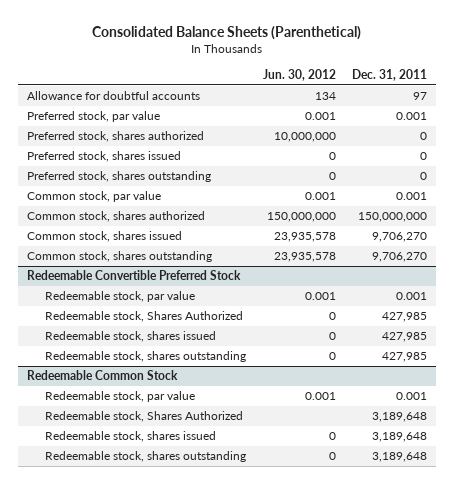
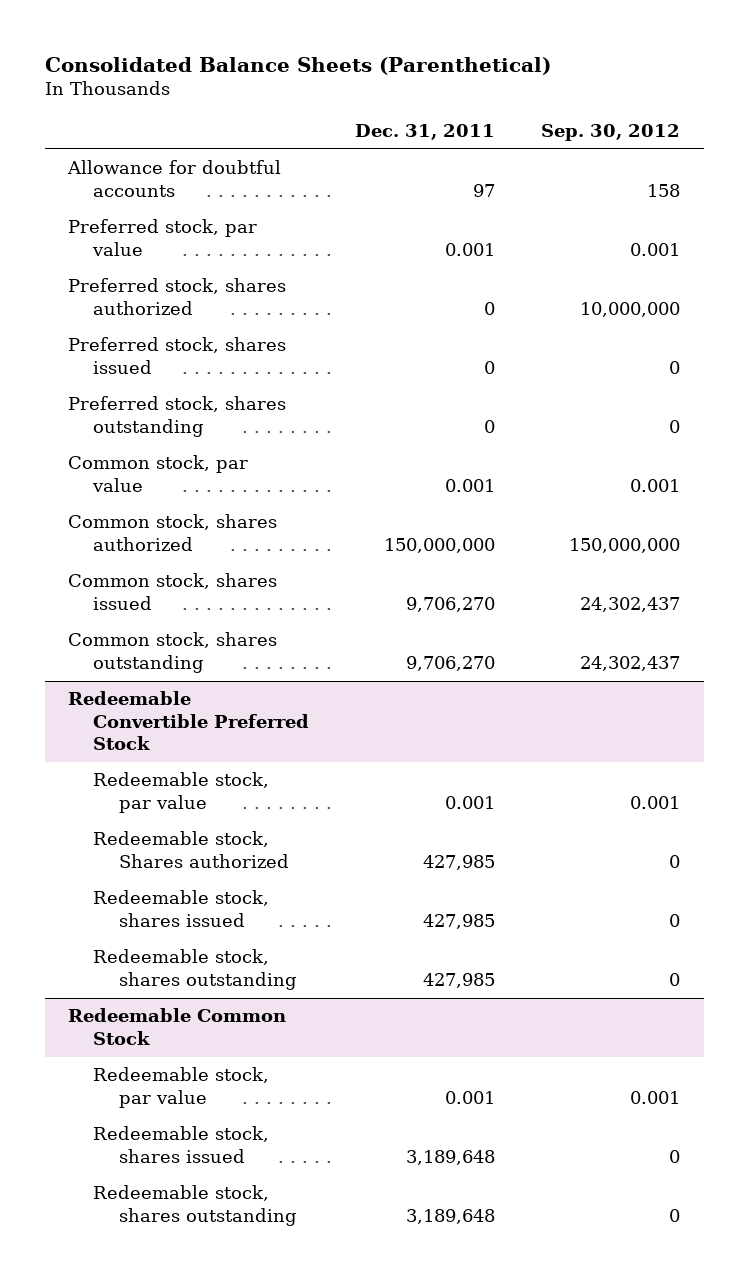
- | Jun. 30, 2012 | Dec. 31, 2011
+ | Dec. 31, 2011 | Sep. 30, 2012
@ Redeemable Convertible Preferred Stock
- Redeemable stock, Shares Authorized | 0 | 427,985
+ Redeemable stock, Shares authorized | 427,985 | 0
@ Redeemable Common Stock
- Redeemable stock, Shares Authorized | | 3,189,648

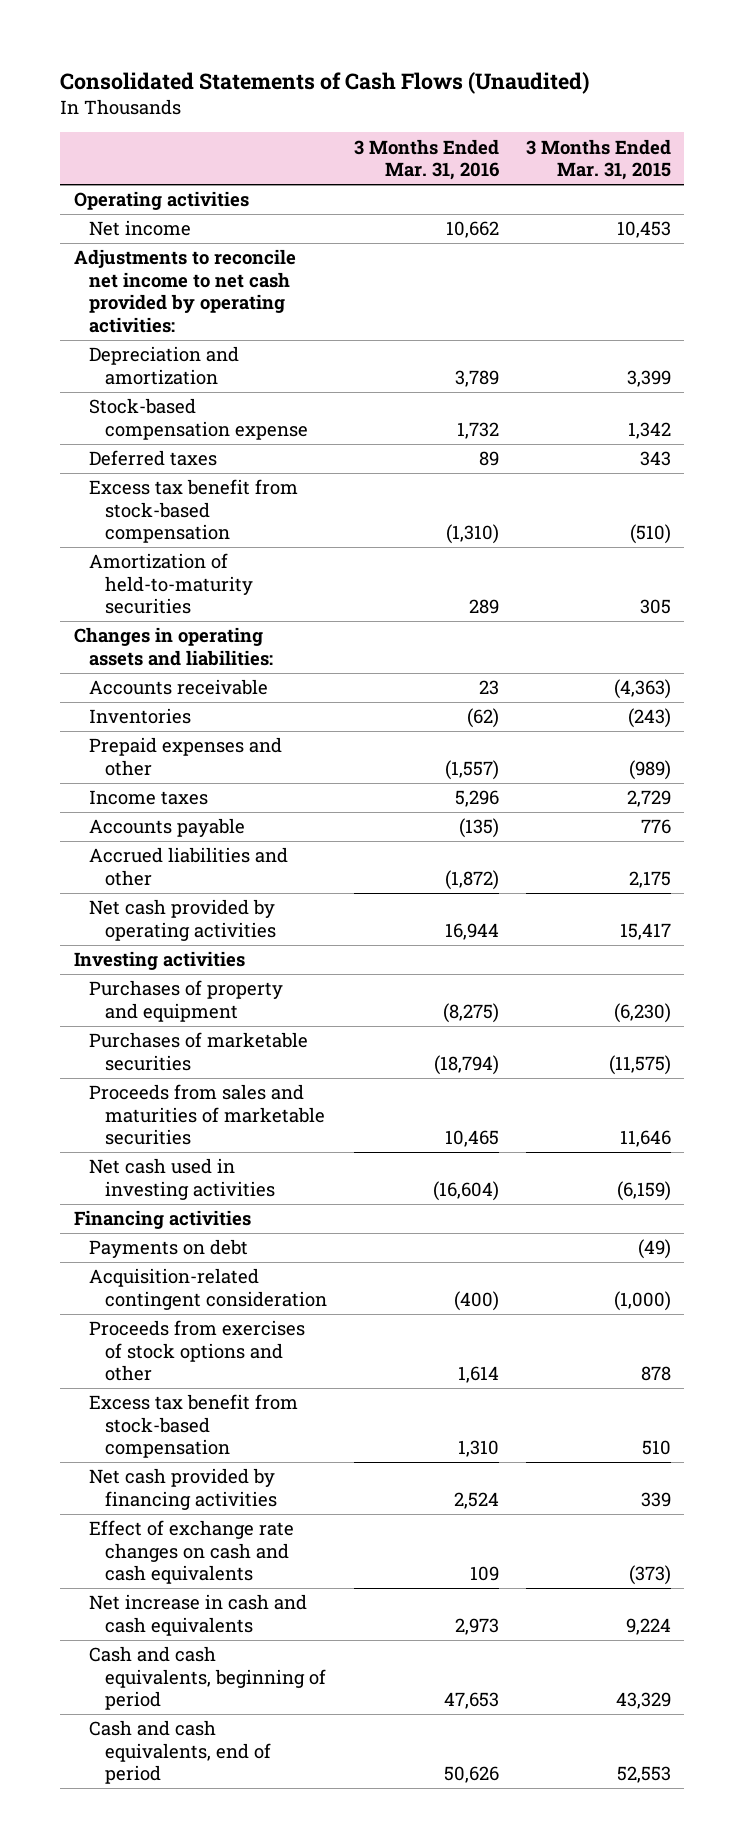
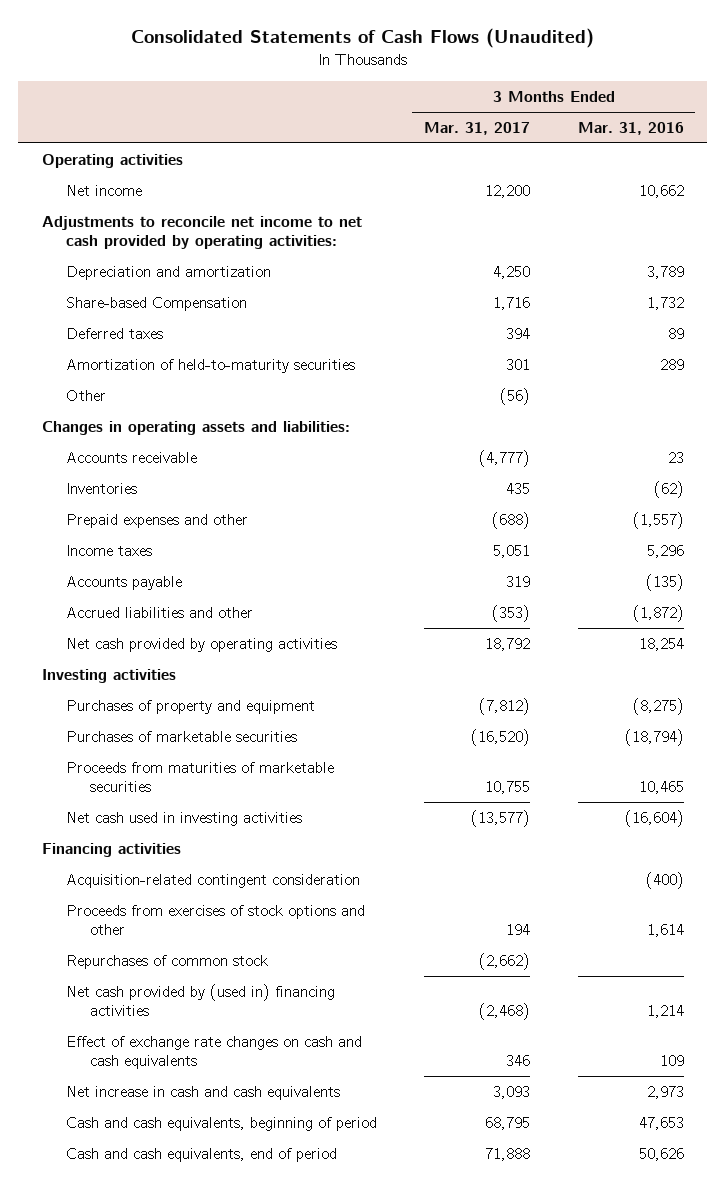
- | 3 Months Ended Mar. 31, 2016 | 3 Months Ended Mar. 31, 2015
+ | 3 Months Ended Mar. 31, 2017 | 3 Months Ended Mar. 31, 2016
- Stock-based compensation expense | 1,732 | 1,342
+ Share-based Compensation | 1,716 | 1,732
- Excess tax benefit from stock-based compensation | (1,310) | (510)
+ Other | (56) |
- Net cash provided by operating activities | 16,944 | 15,417
+ Net cash provided by operating activities | 18,792 | 18,254
- Proceeds from sales and maturities of marketable securities | 10,465 | 11,646
+ Proceeds from maturities of marketable securities | 10,755 | 10,465
- Payments on debt | | (49)
- Excess tax benefit from stock-based compensation | 1,310 | 510
- Net cash provided by financing activities | 2,524 | 339
+ Repurchases of common stock | (2,662) |
+ Net cash provided by (used in) financing activities | (2,468) | 1,214

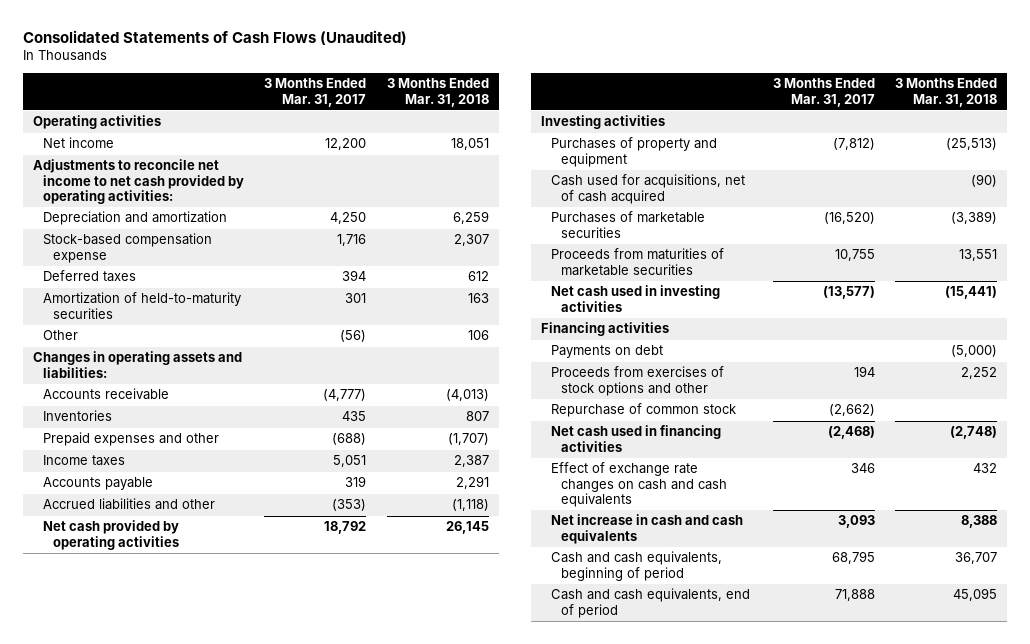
- | 3 Months Ended Mar. 31, 2017 | 3 Months Ended Mar. 31, 2016
+ | 3 Months Ended Mar. 31, 2017 | 3 Months Ended Mar. 31, 2018
- Share-based Compensation | 1,716 | 1,732
+ Stock-based compensation expense | 1,716 | 2,307
+ Cash used for acquisitions, net of cash acquired | | (90)
- Acquisition-related contingent consideration | | (400)
+ Payments on debt | | (5,000)
- Repurchases of common stock | (2,662) |
- Net cash provided by (used in) financing activities | (2,468) | 1,214
+ Repurchase of common stock | (2,662) |
+ Net cash used in financing activities | (2,468) | (2,748)

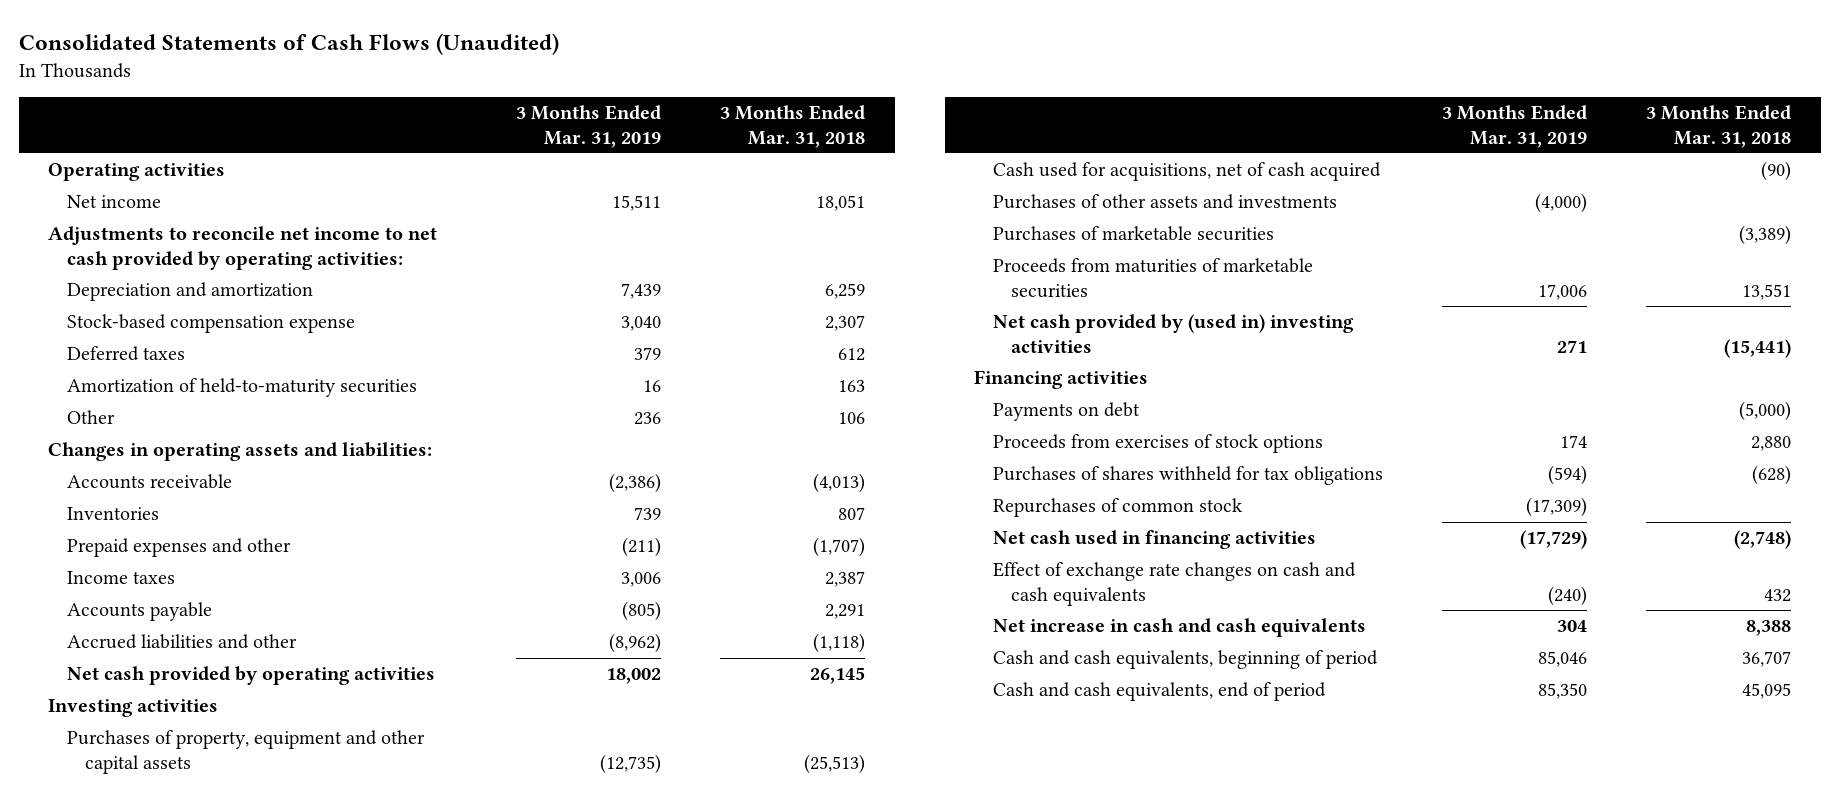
- | 3 Months Ended Mar. 31, 2017 | 3 Months Ended Mar. 31, 2018
+ | 3 Months Ended Mar. 31, 2019 | 3 Months Ended Mar. 31, 2018
- Purchases of property and equipment | (7,812) | (25,513)
+ Purchases of property, equipment and other capital assets | (12,735) | (25,513)
+ Purchases of other assets and investments | (4,000) |
- Net cash used in investing activities | (13,577) | (15,441)
+ Net cash provided by (used in) investing activities | 271 | (15,441)
- Proceeds from exercises of stock options and other | 194 | 2,252
- Repurchase of common stock | (2,662) |
+ Proceeds from exercises of stock options | 174 | 2,880
+ Purchases of shares withheld for tax obligations | (594) | (628)
+ Repurchases of common stock | (17,309) |

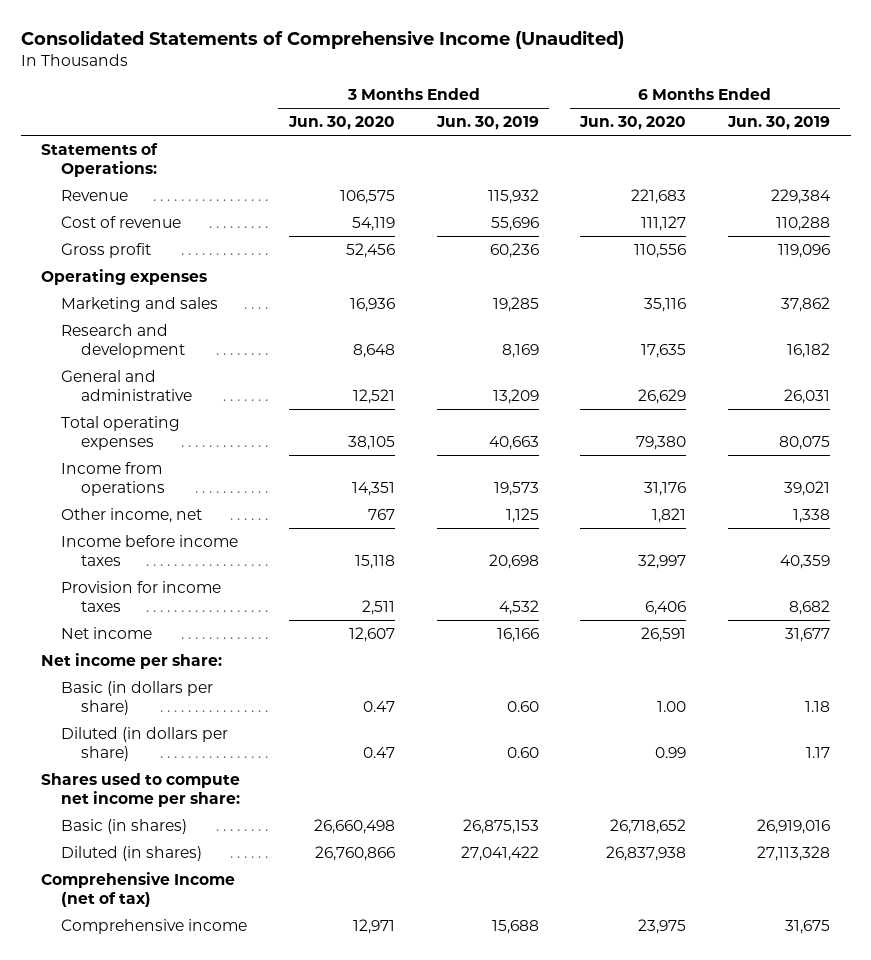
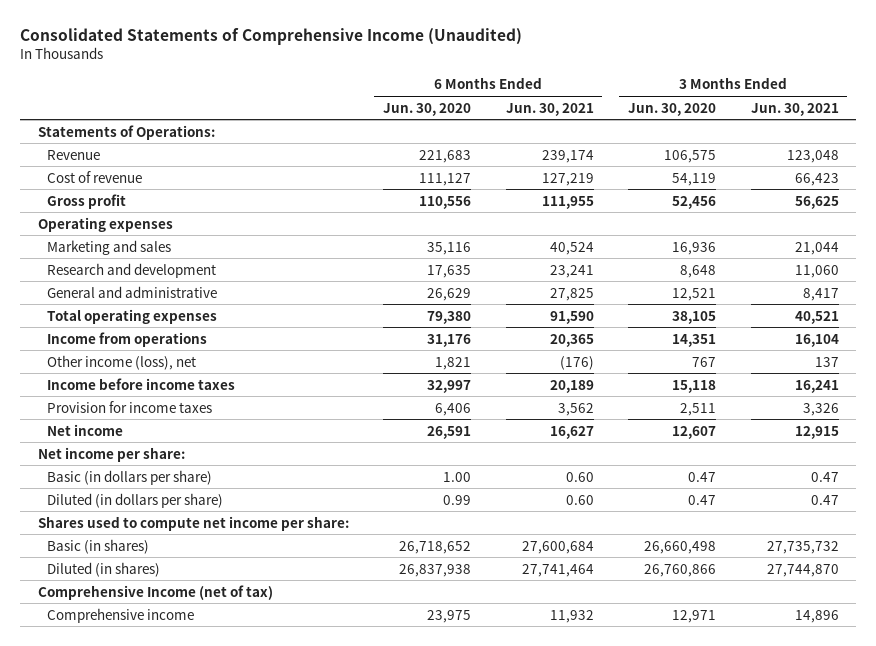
- | 3 Months Ended Jun. 30, 2020 | 3 Months Ended Jun. 30, 2019 | 6 Months Ended Jun. 30, 2020 | 6 Months Ended Jun. 30, 2019
+ | 6 Months Ended Jun. 30, 2020 | 6 Months Ended Jun. 30, 2021 | 3 Months Ended Jun. 30, 2020 | 3 Months Ended Jun. 30, 2021
- Other income, net | 767 | 1,125 | 1,821 | 1,338
+ Other income (loss), net | 1,821 | (176) | 767 | 137

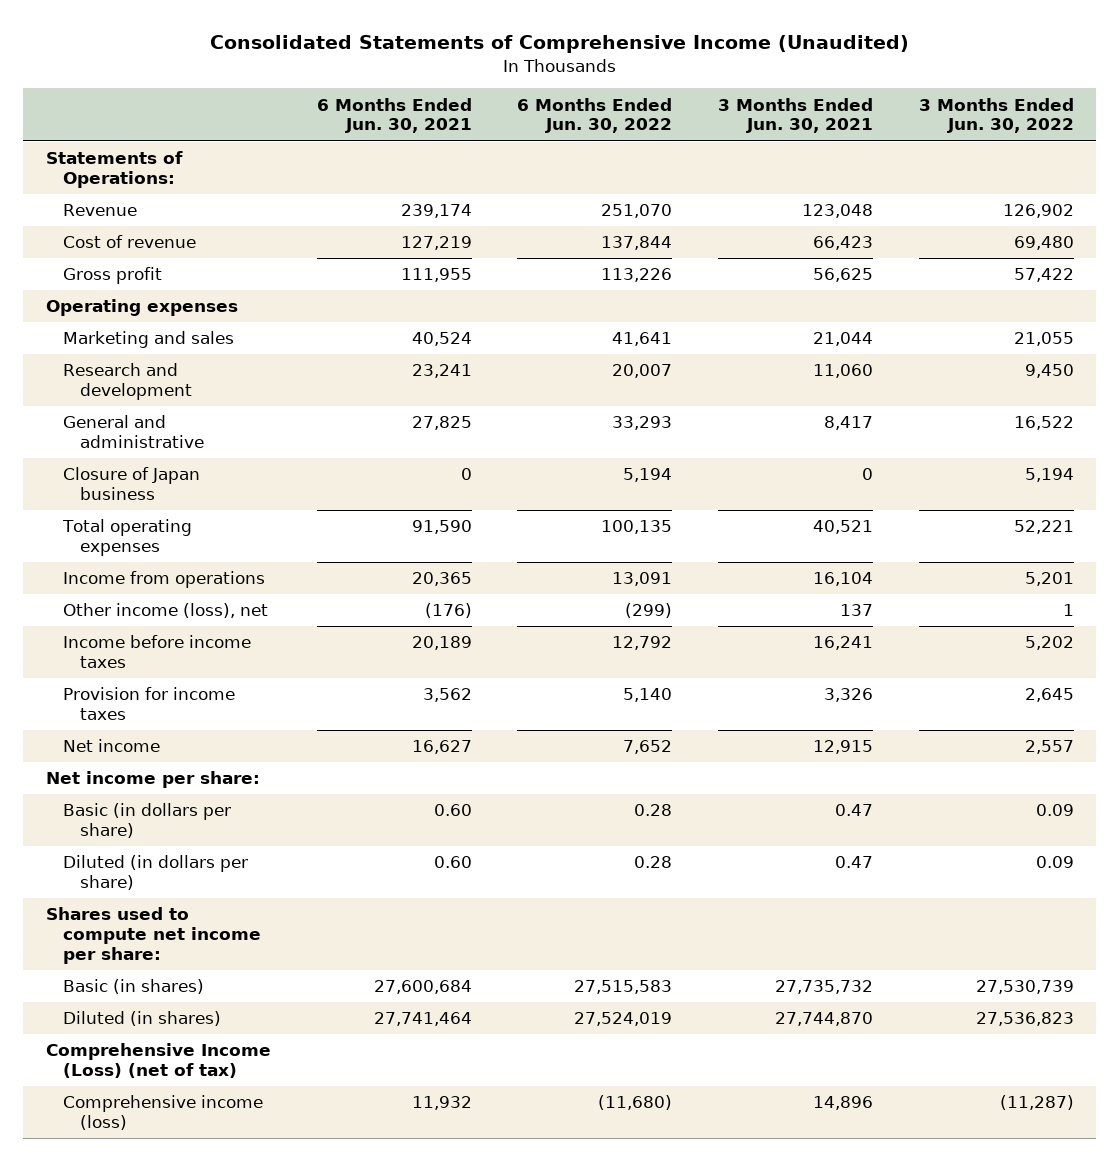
- | 6 Months Ended Jun. 30, 2020 | 6 Months Ended Jun. 30, 2021 | 3 Months Ended Jun. 30, 2020 | 3 Months Ended Jun. 30, 2021
+ | 6 Months Ended Jun. 30, 2021 | 6 Months Ended Jun. 30, 2022 | 3 Months Ended Jun. 30, 2021 | 3 Months Ended Jun. 30, 2022
+ Closure of Japan business | 0 | 5,194 | 0 | 5,194
- Comprehensive Income (net of tax)
- Comprehensive income | 23,975 | 11,932 | 12,971 | 14,896
+ Comprehensive Income (Loss) (net of tax)
+ Comprehensive income (loss) | 11,932 | (11,680) | 14,896 | (11,287)

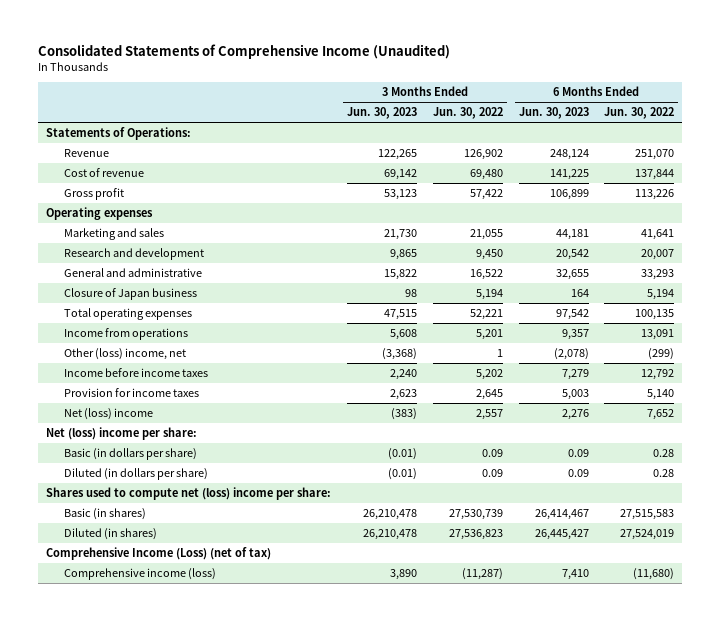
- | 6 Months Ended Jun. 30, 2021 | 6 Months Ended Jun. 30, 2022 | 3 Months Ended Jun. 30, 2021 | 3 Months Ended Jun. 30, 2022
+ | 3 Months Ended Jun. 30, 2023 | 3 Months Ended Jun. 30, 2022 | 6 Months Ended Jun. 30, 2023 | 6 Months Ended Jun. 30, 2022
- Other income (loss), net | (176) | (299) | 137 | 1
+ Other (loss) income, net | (3,368) | 1 | (2,078) | (299)
- Net income | 16,627 | 7,652 | 12,915 | 2,557
- Net income per share:
+ Net (loss) income | (383) | 2,557 | 2,276 | 7,652
+ Net (loss) income per share:
- Shares used to compute net income per share:
+ Shares used to compute net (loss) income per share:

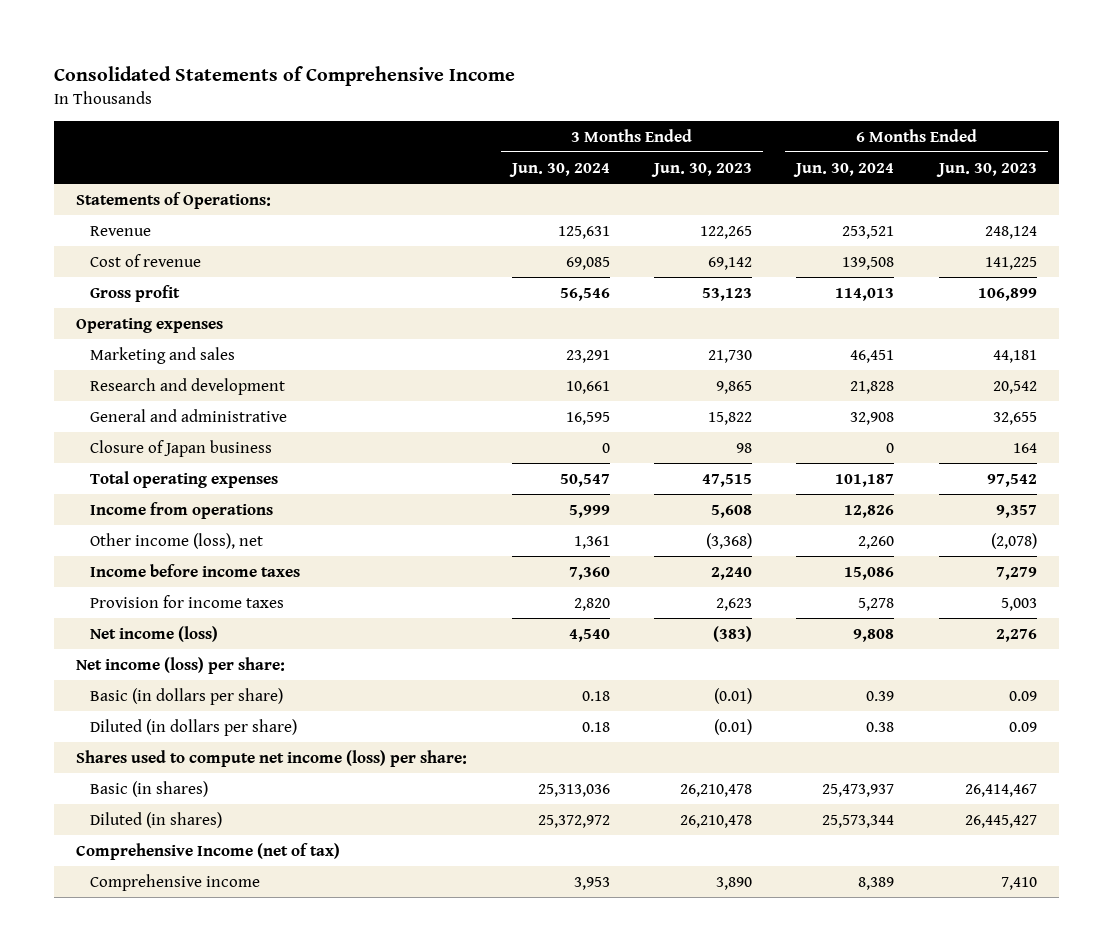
- Consolidated Statements of Comprehensive Income (Unaudited)
+ Consolidated Statements of Comprehensive Income
- | 3 Months Ended Jun. 30, 2023 | 3 Months Ended Jun. 30, 2022 | 6 Months Ended Jun. 30, 2023 | 6 Months Ended Jun. 30, 2022
+ | 3 Months Ended Jun. 30, 2024 | 3 Months Ended Jun. 30, 2023 | 6 Months Ended Jun. 30, 2024 | 6 Months Ended Jun. 30, 2023
- Other (loss) income, net | (3,368) | 1 | (2,078) | (299)
+ Other income (loss), net | 1,361 | (3,368) | 2,260 | (2,078)
- Net (loss) income | (383) | 2,557 | 2,276 | 7,652
- Net (loss) income per share:
+ Net income (loss) | 4,540 | (383) | 9,808 | 2,276
+ Net income (loss) per share:
- Shares used to compute net (loss) income per share:
+ Shares used to compute net income (loss) per share:
- Comprehensive Income (Loss) (net of tax)
- Comprehensive income (loss) | 3,890 | (11,287) | 7,410 | (11,680)
+ Comprehensive Income (net of tax)
+ Comprehensive income | 3,953 | 3,890 | 8,389 | 7,410

